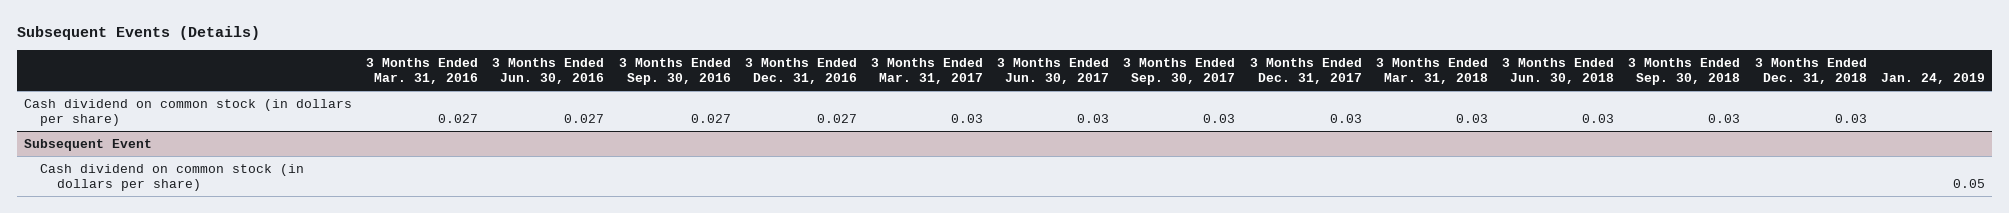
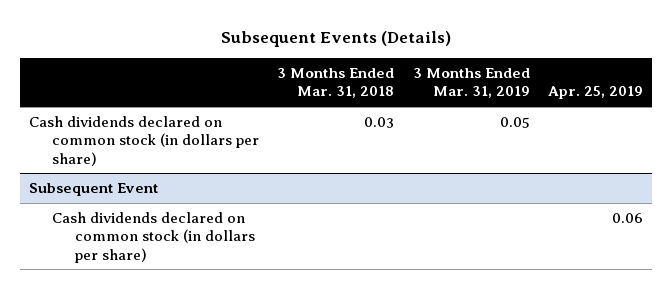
- | 3 Months Ended Mar. 31, 2016 | 3 Months Ended Jun. 30, 2016 | 3 Months Ended Sep. 30, 2016 | 3 Months Ended Dec. 31, 2016 | 3 Months Ended Mar. 31, 2017 | 3 Months Ended Jun. 30, 2017 | 3 Months Ended Sep. 30, 2017 | 3 Months Ended Dec. 31, 2017 | 3 Months Ended Mar. 31, 2018 | 3 Months Ended Jun. 30, 2018 | 3 Months Ended Sep. 30, 2018 | 3 Months Ended Dec. 31, 2018 | Jan. 24, 2019
+ | 3 Months Ended Mar. 31, 2018 | 3 Months Ended Mar. 31, 2019 | Apr. 25, 2019
- Cash dividend on common stock (in dollars per share) | 0.027 | 0.027 | 0.027 | 0.027 | 0.03 | 0.03 | 0.03 | 0.03 | 0.03 | 0.03 | 0.03 | 0.03 |
+ Cash dividends declared on common stock (in dollars per share) | 0.03 | 0.05 |
@ Subsequent Event
- Cash dividend on common stock (in dollars per share) | | | | | | | | | | | | | 0.05
+ Cash dividends declared on common stock (in dollars per share) | | | 0.06

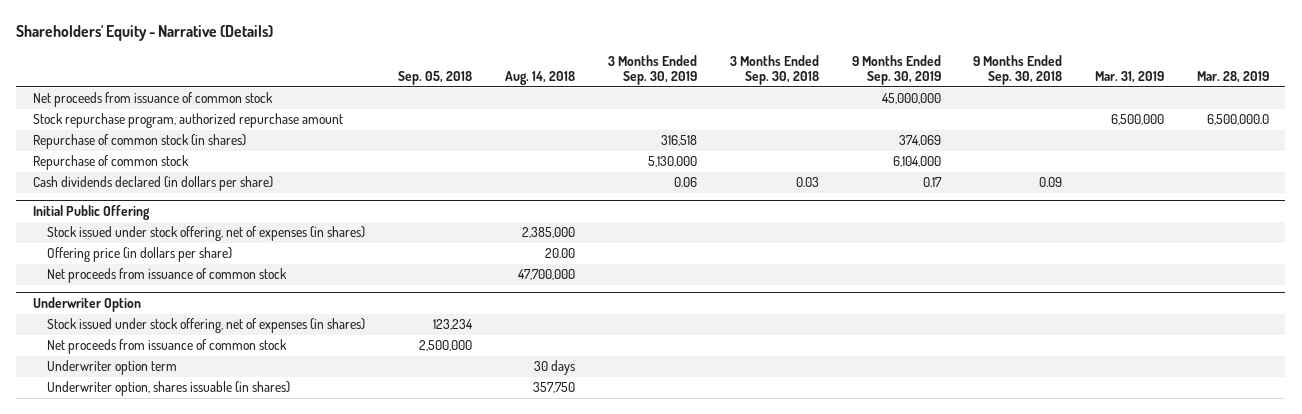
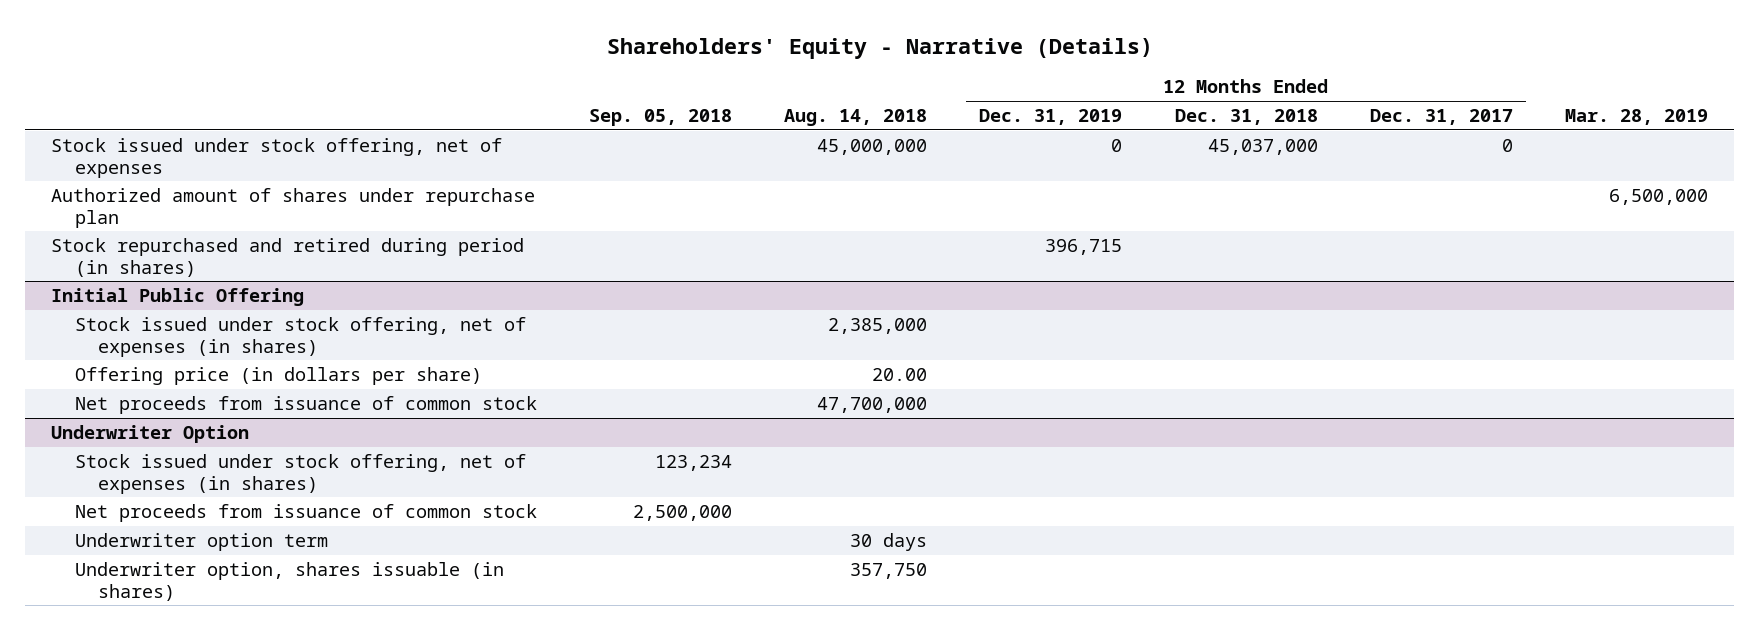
- | Sep. 05, 2018 | Aug. 14, 2018 | 3 Months Ended Sep. 30, 2019 | 3 Months Ended Sep. 30, 2018 | 9 Months Ended Sep. 30, 2019 | 9 Months Ended Sep. 30, 2018 | Mar. 31, 2019 | Mar. 28, 2019
+ | Sep. 05, 2018 | Aug. 14, 2018 | 12 Months Ended Dec. 31, 2019 | 12 Months Ended Dec. 31, 2018 | 12 Months Ended Dec. 31, 2017 | Mar. 28, 2019
- Net proceeds from issuance of common stock | | | | | 45,000,000 | | |
- Stock repurchase program, authorized repurchase amount | | | | | | | 6,500,000 | 6,500,000.0
- Repurchase of common stock (in shares) | | | 316,518 | | 374,069 | | |
- Repurchase of common stock | | | 5,130,000 | | 6,104,000 | | |
- Cash dividends declared (in dollars per share) | | | 0.06 | 0.03 | 0.17 | 0.09 | |
+ Stock issued under stock offering, net of expenses | | 45,000,000 | 0 | 45,037,000 | 0 |
+ Authorized amount of shares under repurchase plan | | | | | | 6,500,000
+ Stock repurchased and retired during period (in shares) | | | 396,715 | | |

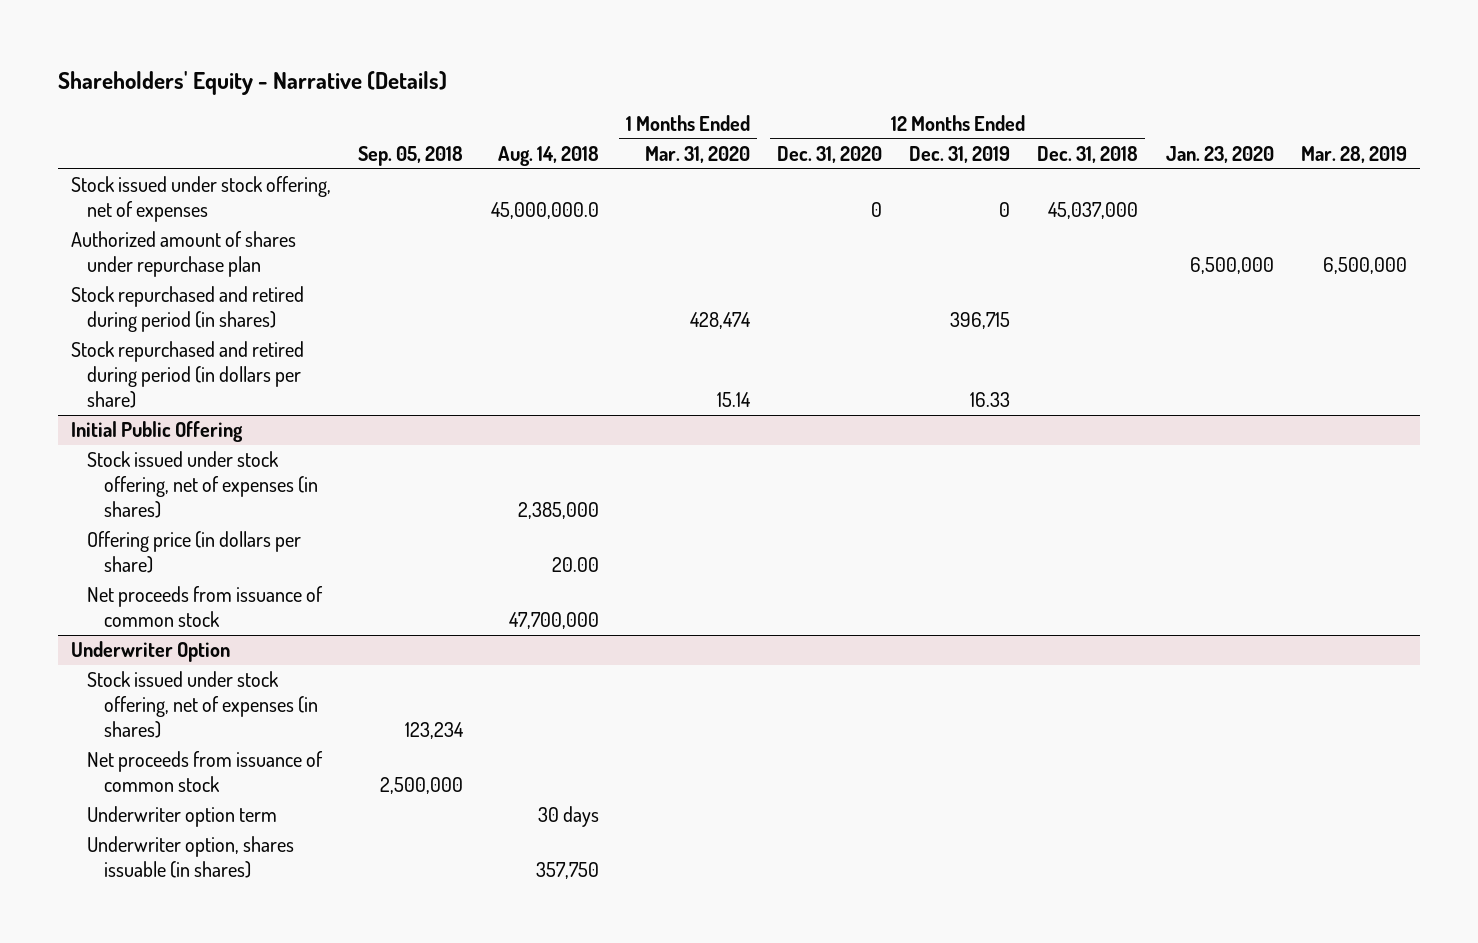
- | Sep. 05, 2018 | Aug. 14, 2018 | 12 Months Ended Dec. 31, 2019 | 12 Months Ended Dec. 31, 2018 | 12 Months Ended Dec. 31, 2017 | Mar. 28, 2019
+ | Sep. 05, 2018 | Aug. 14, 2018 | 1 Months Ended Mar. 31, 2020 | 12 Months Ended Dec. 31, 2020 | 12 Months Ended Dec. 31, 2019 | 12 Months Ended Dec. 31, 2018 | Jan. 23, 2020 | Mar. 28, 2019
- Stock issued under stock offering, net of expenses | | 45,000,000 | 0 | 45,037,000 | 0 |
+ Stock issued under stock offering, net of expenses | | 45,000,000.0 | | 0 | 0 | 45,037,000 | |
+ Stock repurchased and retired during period (in dollars per share) | | | 15.14 | | 16.33 | | |

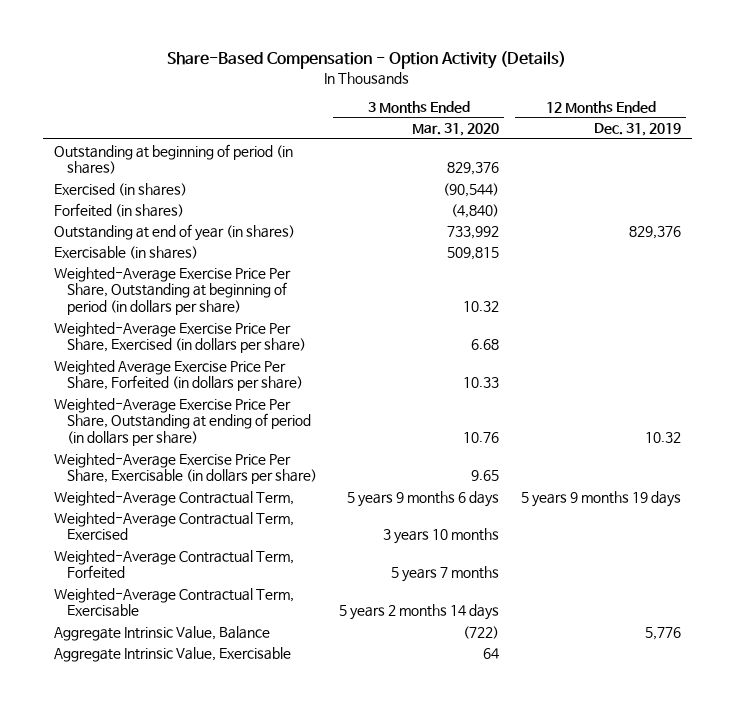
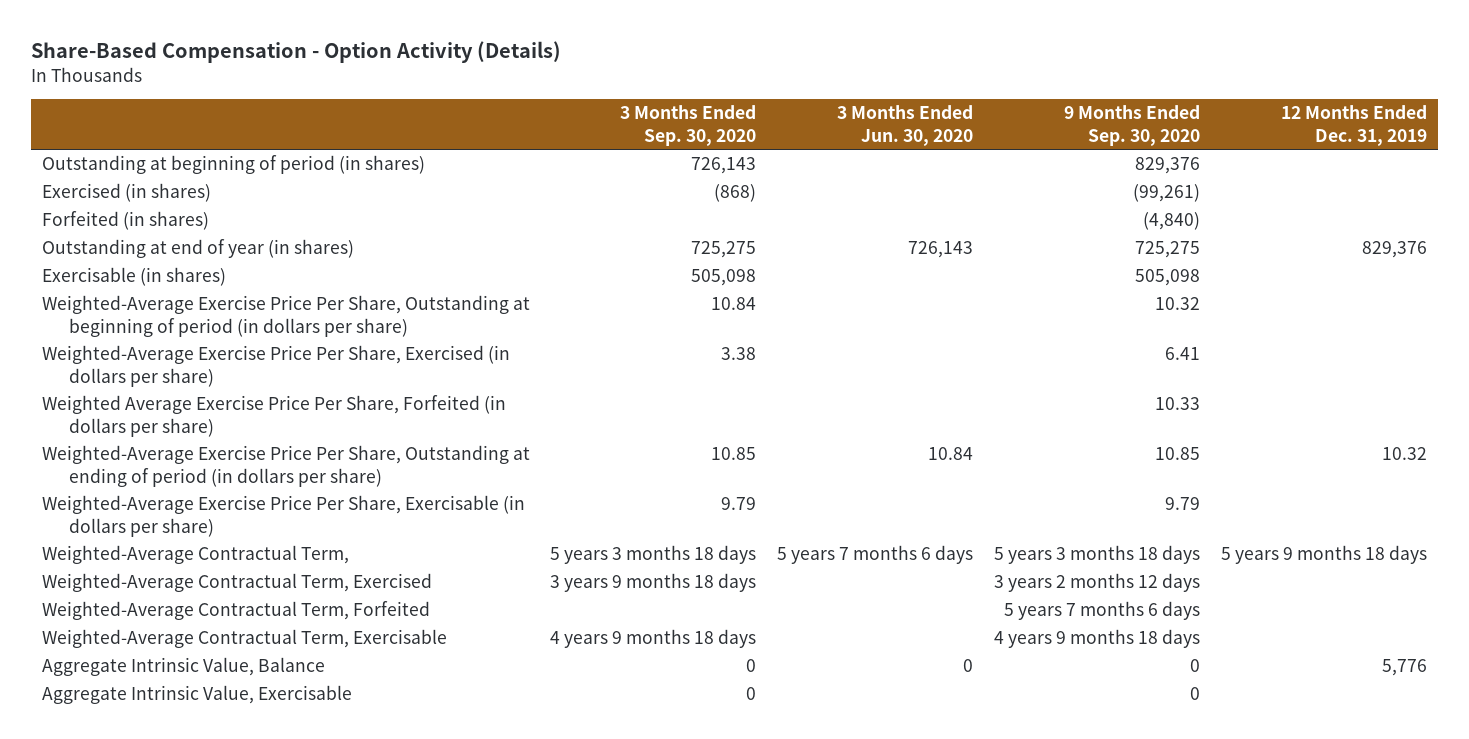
- | 3 Months Ended Mar. 31, 2020 | 12 Months Ended Dec. 31, 2019
+ | 3 Months Ended Sep. 30, 2020 | 3 Months Ended Jun. 30, 2020 | 9 Months Ended Sep. 30, 2020 | 12 Months Ended Dec. 31, 2019
- Weighted-Average Contractual Term, | 5 years 9 months 6 days | 5 years 9 months 19 days
+ Weighted-Average Contractual Term, | 5 years 3 months 18 days | 5 years 7 months 6 days | 5 years 3 months 18 days | 5 years 9 months 18 days

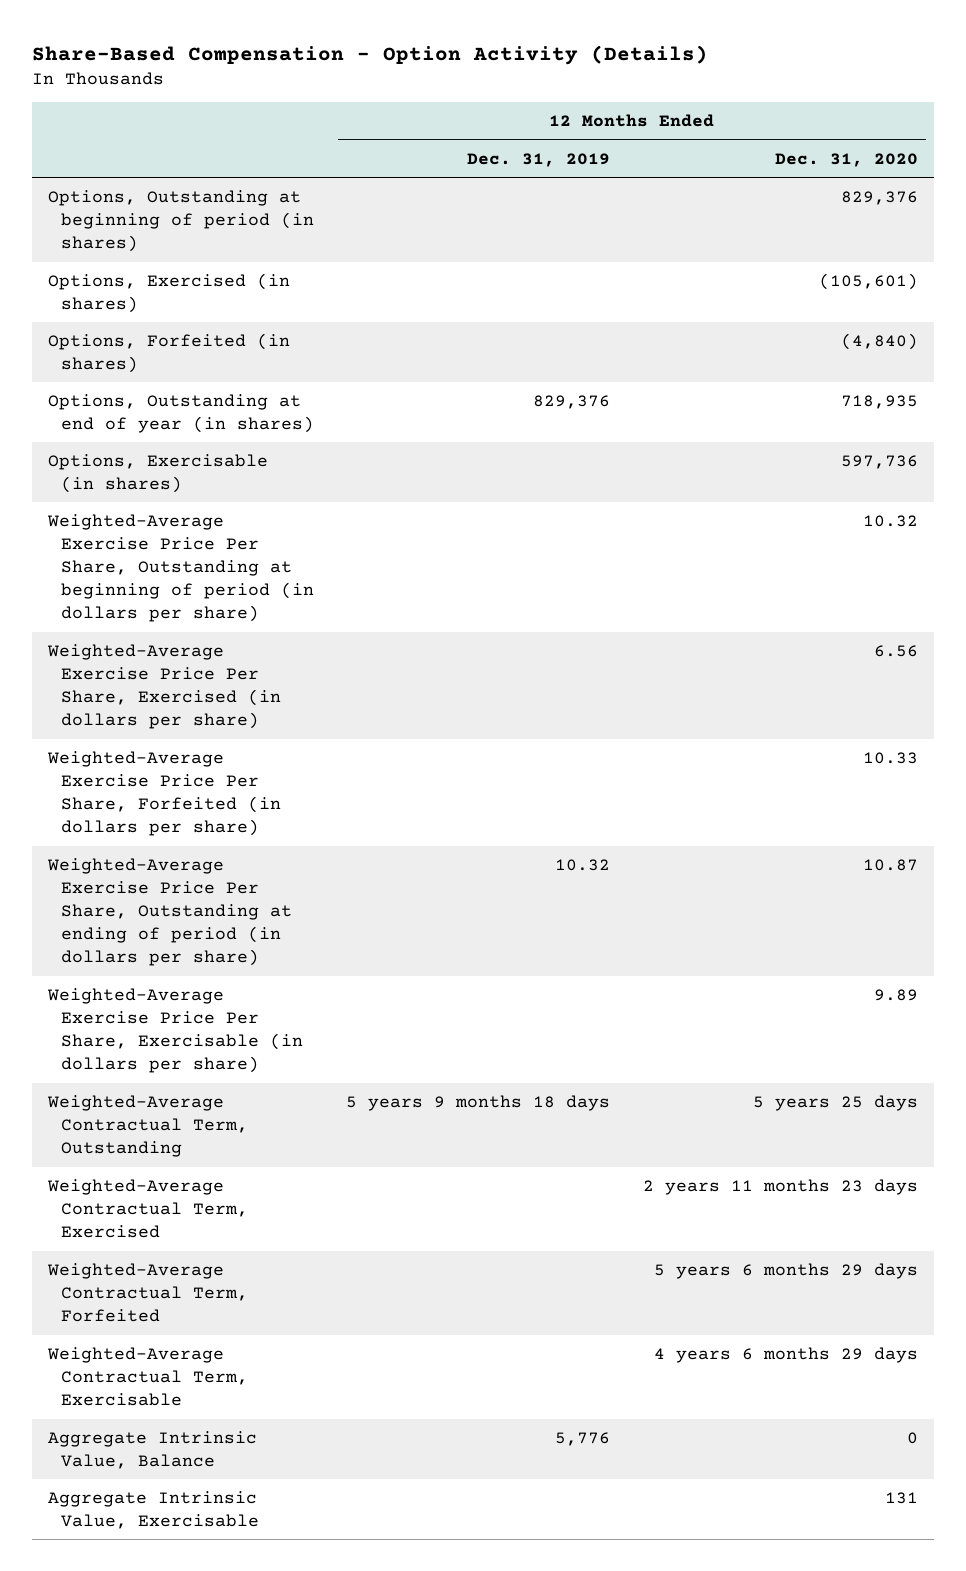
- | 3 Months Ended Sep. 30, 2020 | 3 Months Ended Jun. 30, 2020 | 9 Months Ended Sep. 30, 2020 | 12 Months Ended Dec. 31, 2019
+ | 12 Months Ended Dec. 31, 2019 | 12 Months Ended Dec. 31, 2020
- Outstanding at beginning of period (in shares) | 726,143 | | 829,376 |
- Exercised (in shares) | (868) | | (99,261) |
- Forfeited (in shares) | | | (4,840) |
- Outstanding at end of year (in shares) | 725,275 | 726,143 | 725,275 | 829,376
- Exercisable (in shares) | 505,098 | | 505,098 |
+ Options, Outstanding at beginning of period (in shares) | | 829,376
+ Options, Exercised (in shares) | | (105,601)
+ Options, Forfeited (in shares) | | (4,840)
+ Options, Outstanding at end of year (in shares) | 829,376 | 718,935
+ Options, Exercisable (in shares) | | 597,736
- Weighted Average Exercise Price Per Share, Forfeited (in dollars per share) | | | 10.33 |
+ Weighted-Average Exercise Price Per Share, Forfeited (in dollars per share) | | 10.33
- Weighted-Average Contractual Term, | 5 years 3 months 18 days | 5 years 7 months 6 days | 5 years 3 months 18 days | 5 years 9 months 18 days
+ Weighted-Average Contractual Term, Outstanding | 5 years 9 months 18 days | 5 years 25 days

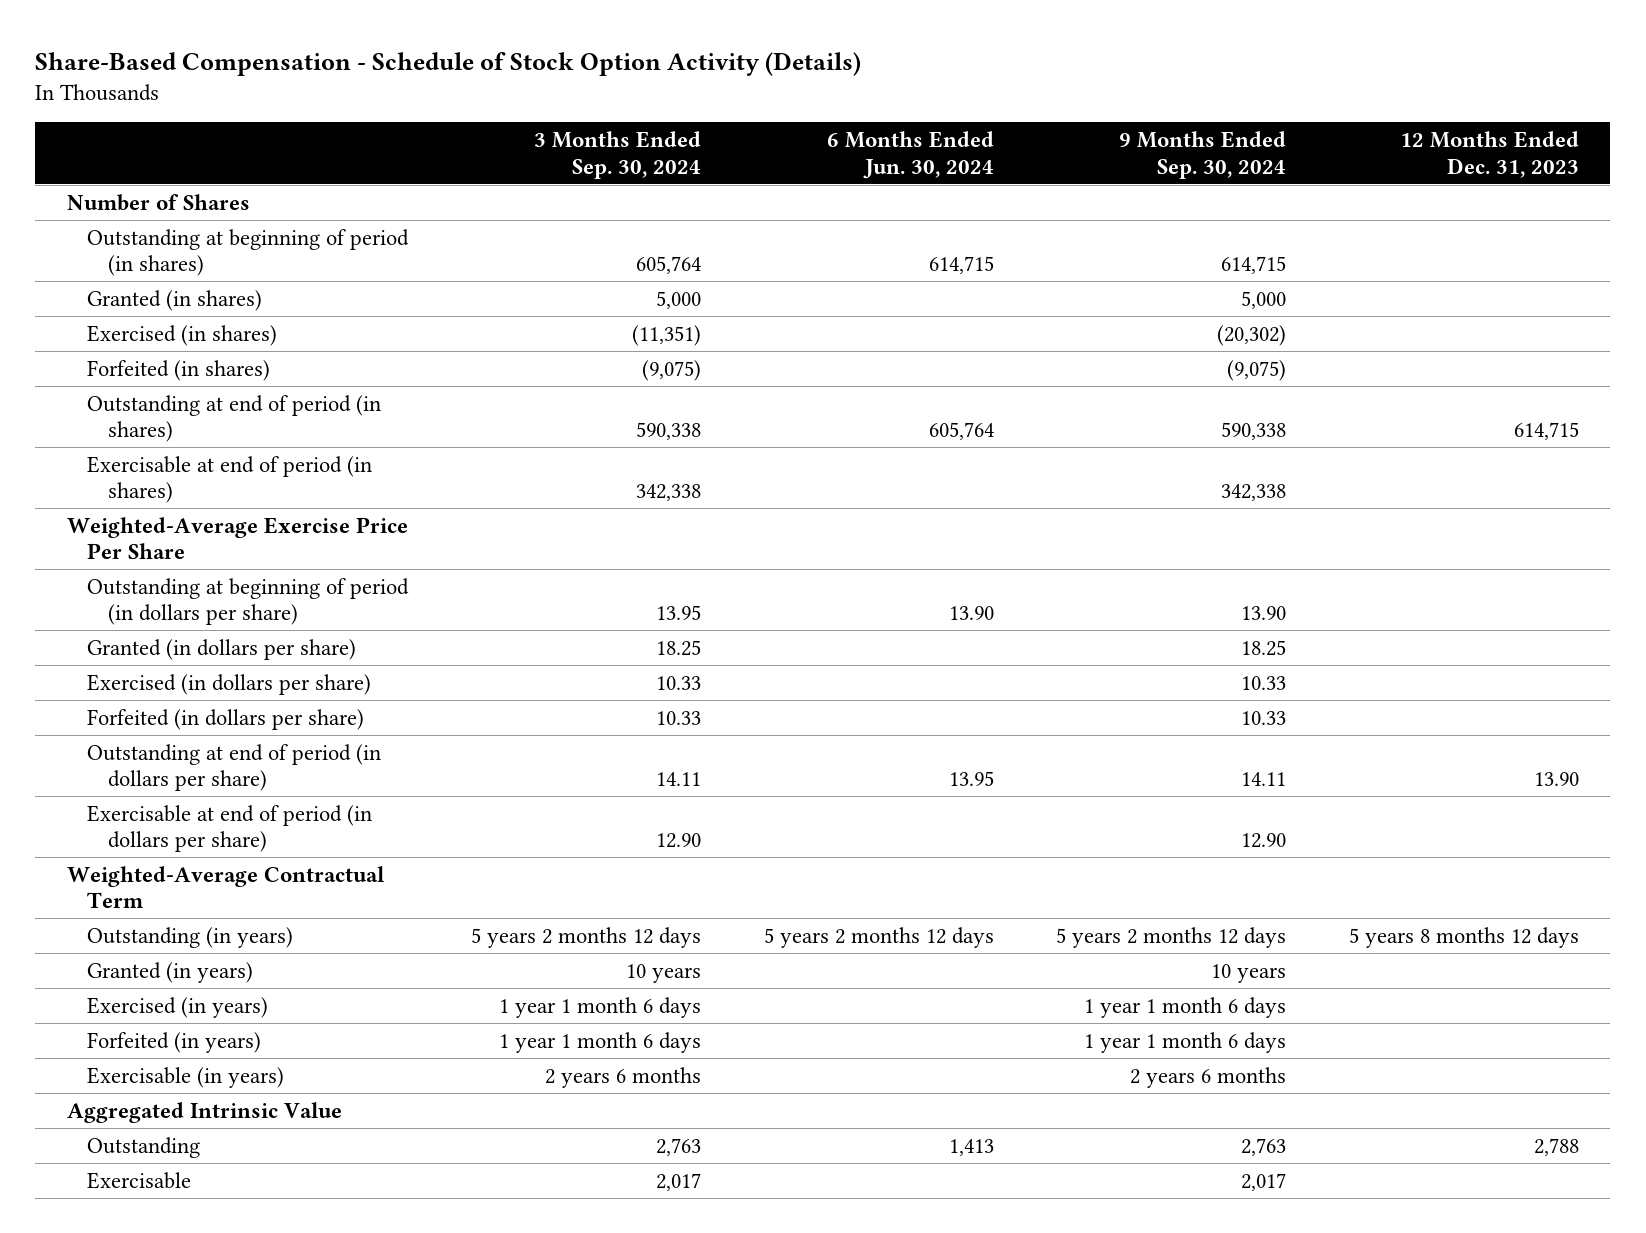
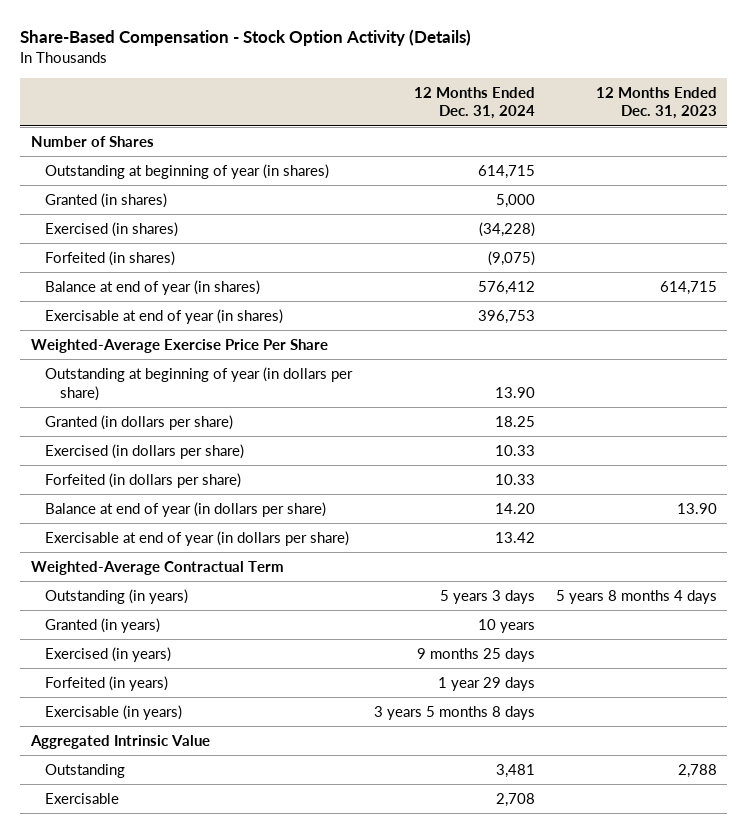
- Share-Based Compensation - Schedule of Stock Option Activity (Details)
+ Share-Based Compensation - Stock Option Activity (Details)
- | 3 Months Ended Sep. 30, 2024 | 6 Months Ended Jun. 30, 2024 | 9 Months Ended Sep. 30, 2024 | 12 Months Ended Dec. 31, 2023
+ | 12 Months Ended Dec. 31, 2024 | 12 Months Ended Dec. 31, 2023
- Outstanding at beginning of period (in shares) | 605,764 | 614,715 | 614,715 |
+ Outstanding at beginning of year (in shares) | 614,715 |
- Outstanding at end of period (in shares) | 590,338 | 605,764 | 590,338 | 614,715
- Exercisable at end of period (in shares) | 342,338 | | 342,338 |
+ Balance at end of year (in shares) | 576,412 | 614,715
+ Exercisable at end of year (in shares) | 396,753 |
- Outstanding at beginning of period (in dollars per share) | 13.95 | 13.90 | 13.90 |
+ Outstanding at beginning of year (in dollars per share) | 13.90 |
- Outstanding at end of period (in dollars per share) | 14.11 | 13.95 | 14.11 | 13.90
- Exercisable at end of period (in dollars per share) | 12.90 | | 12.90 |
+ Balance at end of year (in dollars per share) | 14.20 | 13.90
+ Exercisable at end of year (in dollars per share) | 13.42 |
- Outstanding (in years) | 5 years 2 months 12 days | 5 years 2 months 12 days | 5 years 2 months 12 days | 5 years 8 months 12 days
+ Outstanding (in years) | 5 years 3 days | 5 years 8 months 4 days

